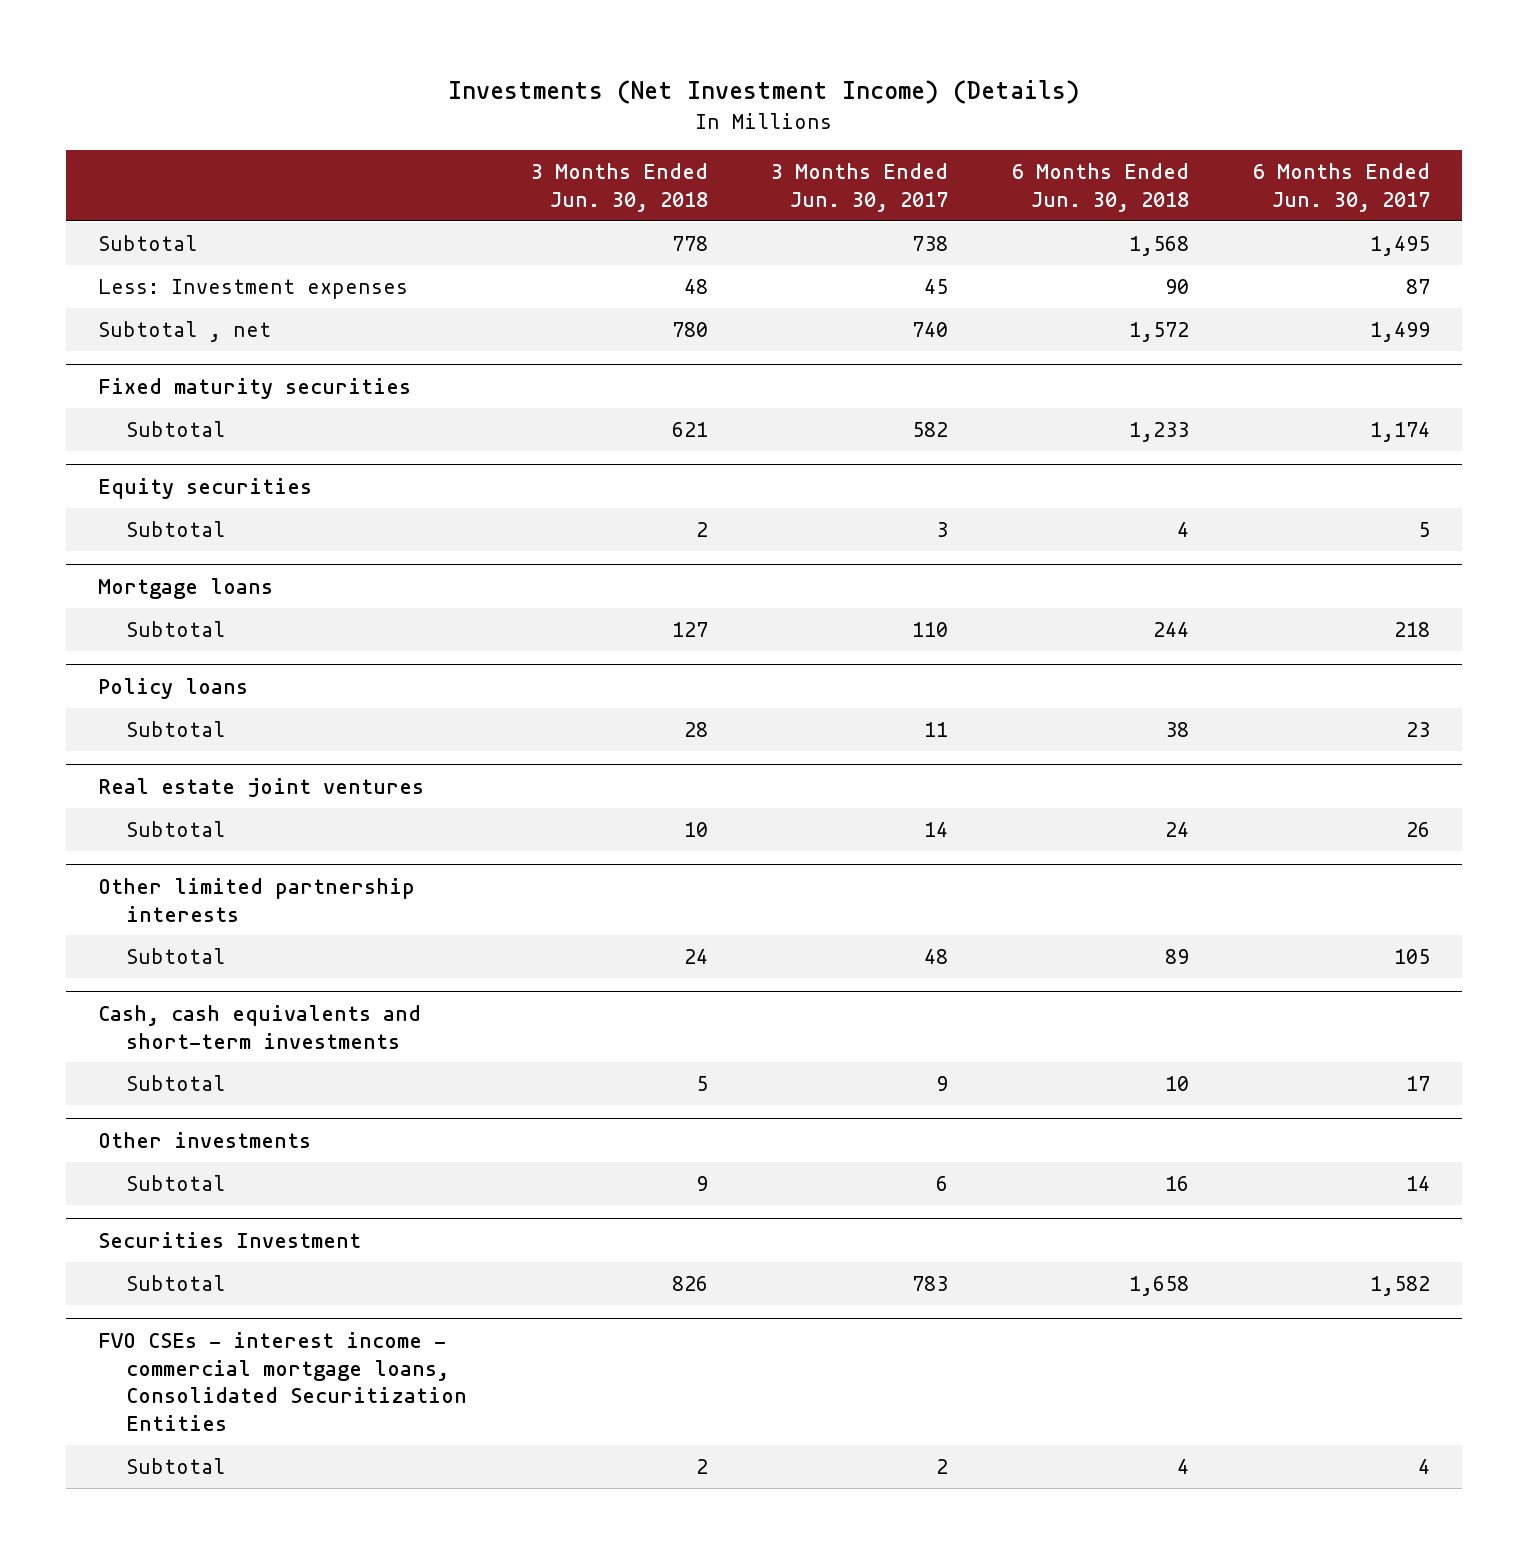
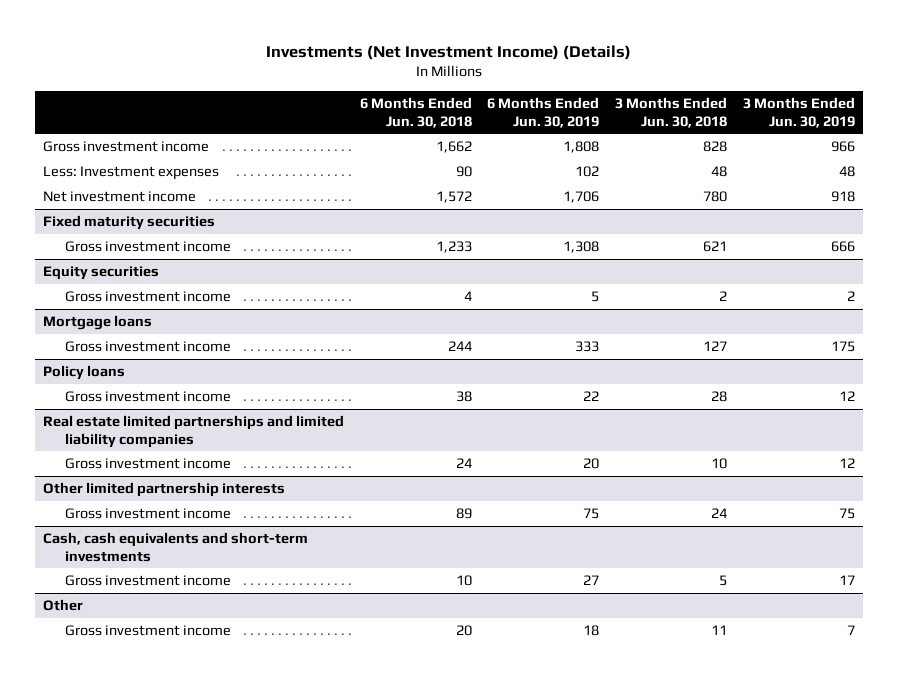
- | 3 Months Ended Jun. 30, 2018 | 3 Months Ended Jun. 30, 2017 | 6 Months Ended Jun. 30, 2018 | 6 Months Ended Jun. 30, 2017
+ | 6 Months Ended Jun. 30, 2018 | 6 Months Ended Jun. 30, 2019 | 3 Months Ended Jun. 30, 2018 | 3 Months Ended Jun. 30, 2019
- Subtotal | 778 | 738 | 1,568 | 1,495
+ Gross investment income | 1,662 | 1,808 | 828 | 966
- Subtotal , net | 780 | 740 | 1,572 | 1,499
+ Net investment income | 1,572 | 1,706 | 780 | 918
@ Fixed maturity securities
- Subtotal | 621 | 582 | 1,233 | 1,174
+ Gross investment income | 1,233 | 1,308 | 621 | 666
@ Equity securities
- Subtotal | 2 | 3 | 4 | 5
+ Gross investment income | 4 | 5 | 2 | 2
@ Mortgage loans
- Subtotal | 127 | 110 | 244 | 218
+ Gross investment income | 244 | 333 | 127 | 175
@ Policy loans
- Subtotal | 28 | 11 | 38 | 23
- Real estate joint ventures
- Subtotal | 10 | 14 | 24 | 26
@ Policy loans
+ Gross investment income | 38 | 22 | 28 | 12
+ Real estate limited partnerships and limited liability companies
+ Gross investment income | 24 | 20 | 10 | 12
@ Other limited partnership interests
- Subtotal | 24 | 48 | 89 | 105
+ Gross investment income | 89 | 75 | 24 | 75
@ Cash, cash equivalents and short-term investments
- Subtotal | 5 | 9 | 10 | 17
- Other investments
- Subtotal | 9 | 6 | 16 | 14
- Securities Investment
- Subtotal | 826 | 783 | 1,658 | 1,582
- FVO CSEs - interest income - commercial mortgage loans, Consolidated Securitization Entities
- Subtotal | 2 | 2 | 4 | 4
@ Cash, cash equivalents and short-term investments
+ Gross investment income | 10 | 27 | 5 | 17
+ Other
+ Gross investment income | 20 | 18 | 11 | 7

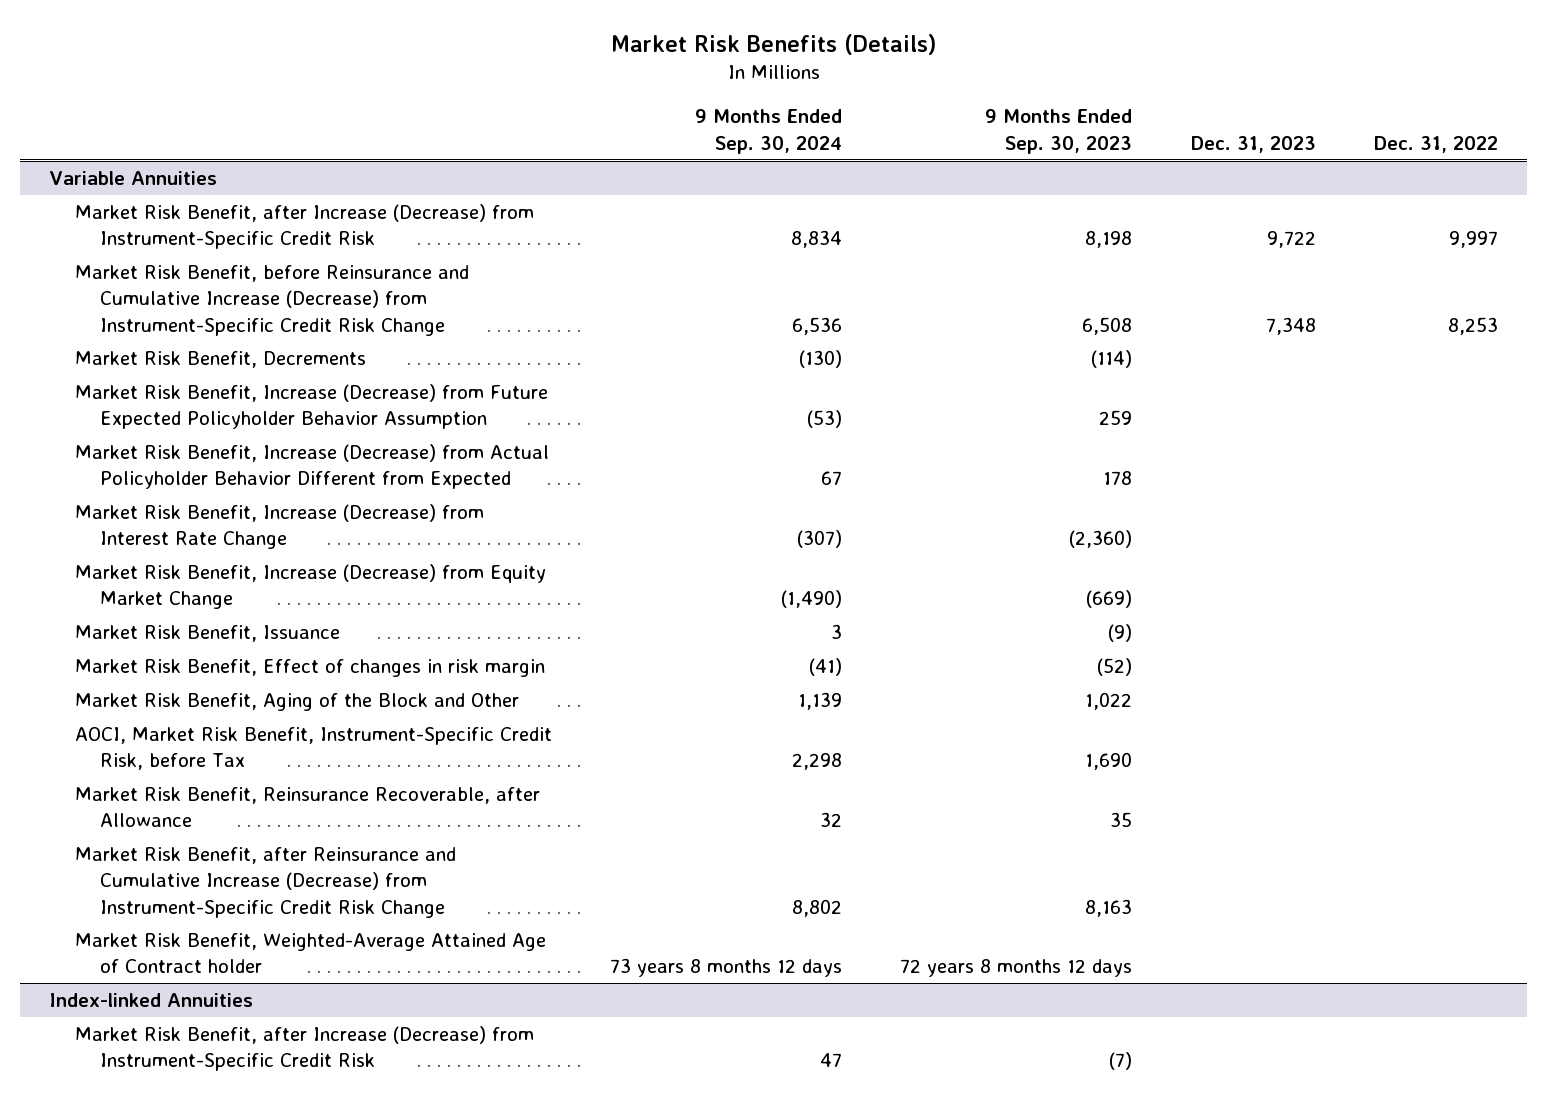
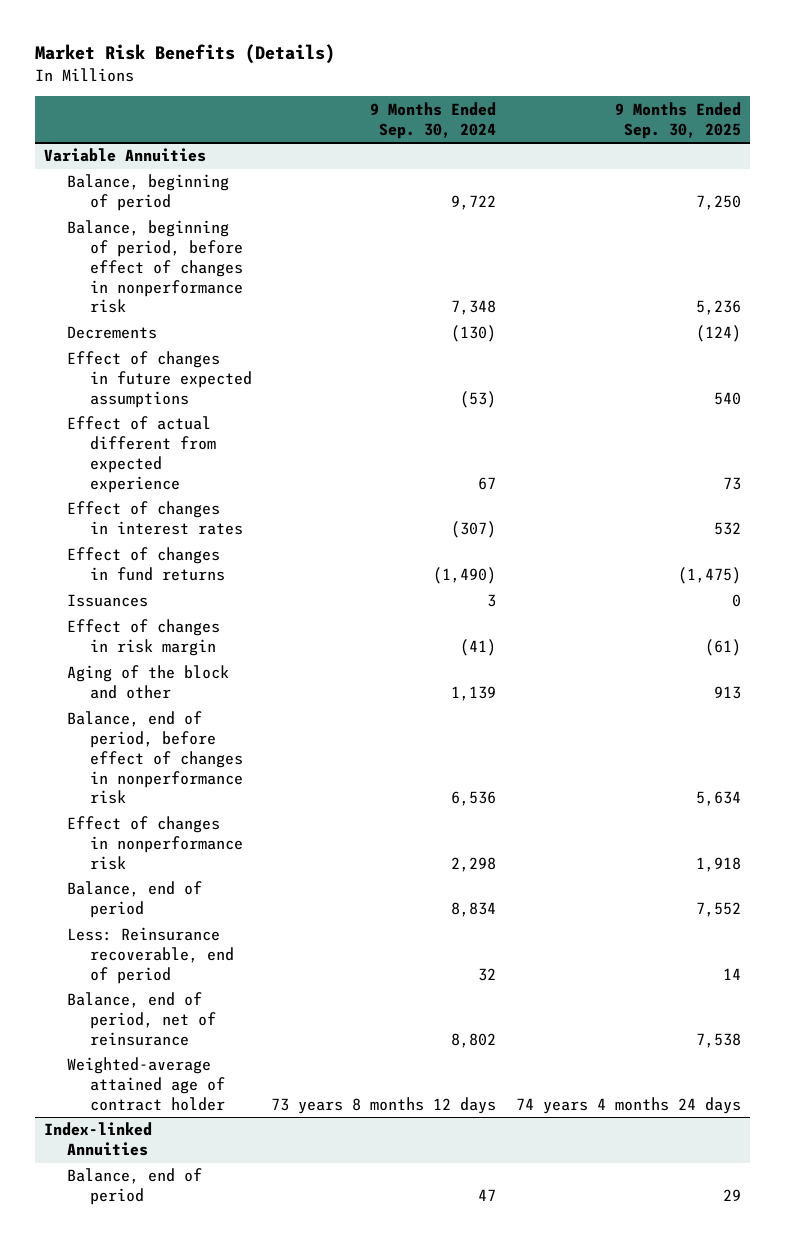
- | 9 Months Ended Sep. 30, 2024 | 9 Months Ended Sep. 30, 2023 | Dec. 31, 2023 | Dec. 31, 2022
+ | 9 Months Ended Sep. 30, 2024 | 9 Months Ended Sep. 30, 2025
@ Variable Annuities
- Market Risk Benefit, after Increase (Decrease) from Instrument-Specific Credit Risk | 8,834 | 8,198 | 9,722 | 9,997
- Market Risk Benefit, before Reinsurance and Cumulative Increase (Decrease) from Instrument-Specific Credit Risk Change | 6,536 | 6,508 | 7,348 | 8,253
- Market Risk Benefit, Decrements | (130) | (114) | |
- Market Risk Benefit, Increase (Decrease) from Future Expected Policyholder Behavior Assumption | (53) | 259 | |
- Market Risk Benefit, Increase (Decrease) from Actual Policyholder Behavior Different from Expected | 67 | 178 | |
- Market Risk Benefit, Increase (Decrease) from Interest Rate Change | (307) | (2,360) | |
- Market Risk Benefit, Increase (Decrease) from Equity Market Change | (1,490) | (669) | |
- Market Risk Benefit, Issuance | 3 | (9) | |
- Market Risk Benefit, Effect of changes in risk margin | (41) | (52) | |
- Market Risk Benefit, Aging of the Block and Other | 1,139 | 1,022 | |
- AOCI, Market Risk Benefit, Instrument-Specific Credit Risk, before Tax | 2,298 | 1,690 | |
- Market Risk Benefit, Reinsurance Recoverable, after Allowance | 32 | 35 | |
- Market Risk Benefit, after Reinsurance and Cumulative Increase (Decrease) from Instrument-Specific Credit Risk Change | 8,802 | 8,163 | |
- Market Risk Benefit, Weighted-Average Attained Age of Contract holder | 73 years 8 months 12 days | 72 years 8 months 12 days | |
+ Balance, beginning of period | 9,722 | 7,250
+ Balance, beginning of period, before effect of changes in nonperformance risk | 7,348 | 5,236
+ Decrements | (130) | (124)
+ Effect of changes in future expected assumptions | (53) | 540
+ Effect of actual different from expected experience | 67 | 73
+ Effect of changes in interest rates | (307) | 532
+ Effect of changes in fund returns | (1,490) | (1,475)
+ Issuances | 3 | 0
+ Effect of changes in risk margin | (41) | (61)
+ Aging of the block and other | 1,139 | 913
+ Balance, end of period, before effect of changes in nonperformance risk | 6,536 | 5,634
+ Effect of changes in nonperformance risk | 2,298 | 1,918
+ Balance, end of period | 8,834 | 7,552
+ Less: Reinsurance recoverable, end of period | 32 | 14
+ Balance, end of period, net of reinsurance | 8,802 | 7,538
+ Weighted-average attained age of contract holder | 73 years 8 months 12 days | 74 years 4 months 24 days
@ Index-linked Annuities
- Market Risk Benefit, after Increase (Decrease) from Instrument-Specific Credit Risk | 47 | (7) | |
+ Balance, end of period | 47 | 29

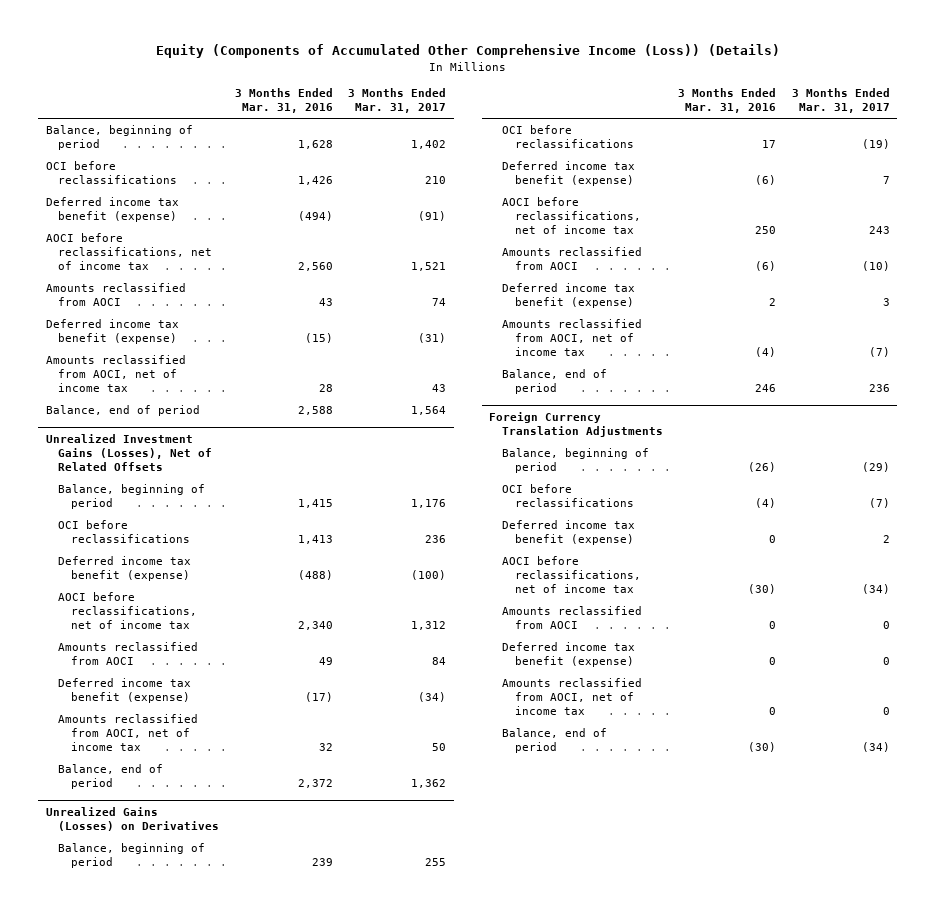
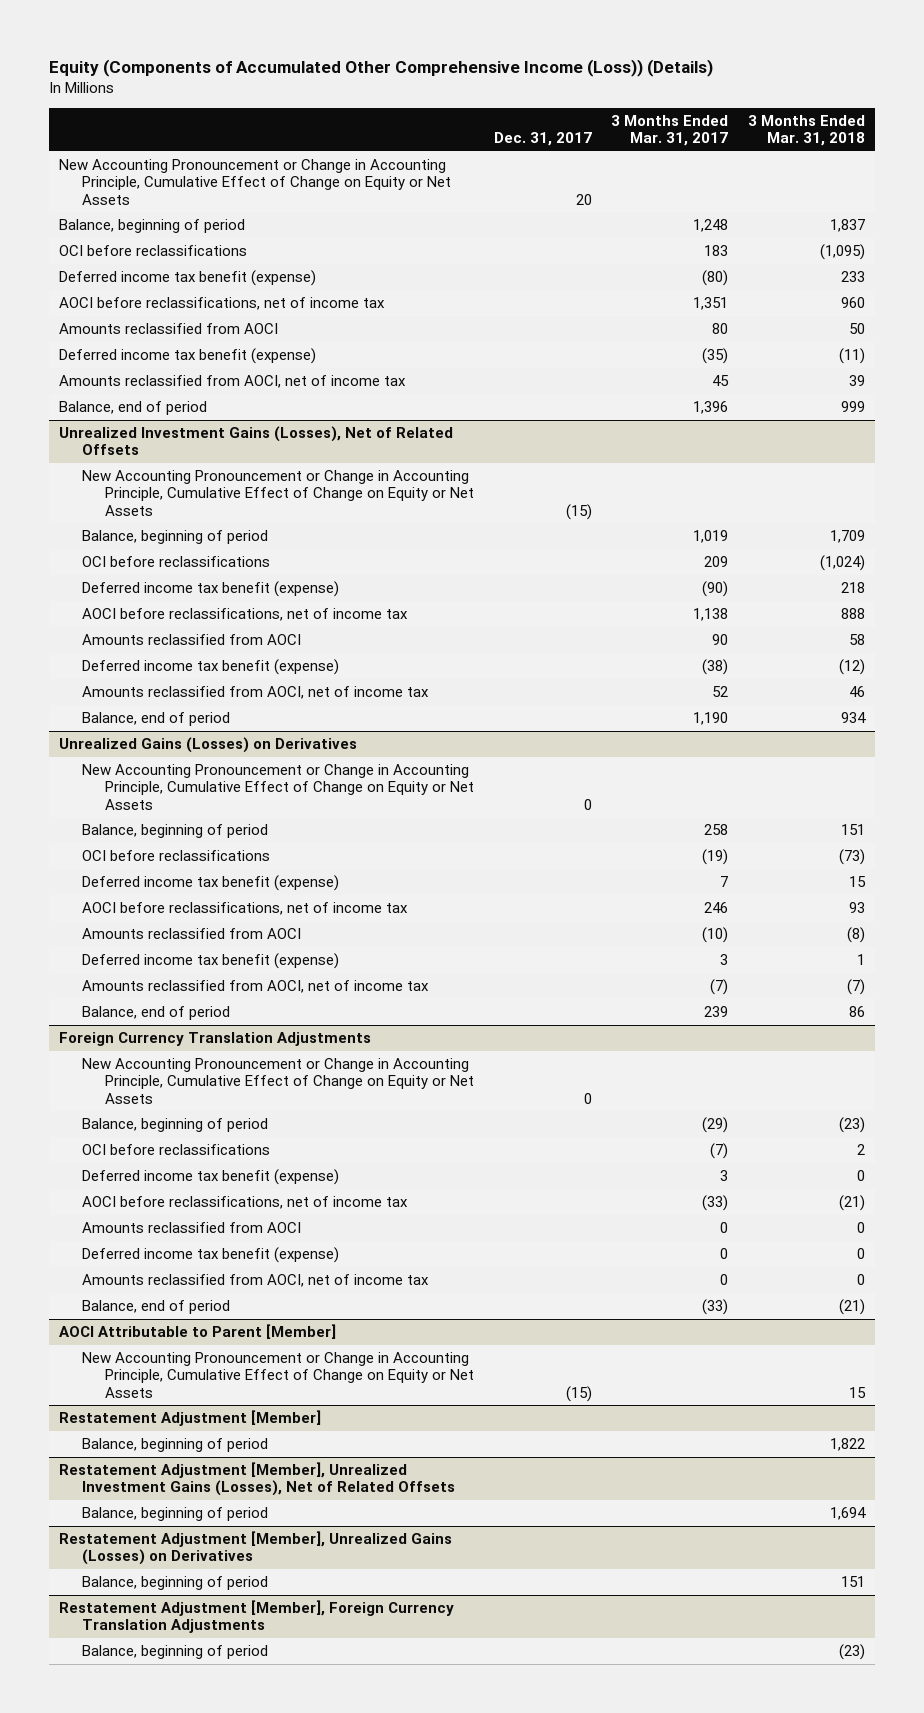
- | 3 Months Ended Mar. 31, 2016 | 3 Months Ended Mar. 31, 2017
+ | Dec. 31, 2017 | 3 Months Ended Mar. 31, 2017 | 3 Months Ended Mar. 31, 2018
- Balance, beginning of period | 1,628 | 1,402
- OCI before reclassifications | 1,426 | 210
- Deferred income tax benefit (expense) | (494) | (91)
- AOCI before reclassifications, net of income tax | 2,560 | 1,521
- Amounts reclassified from AOCI | 43 | 74
- Deferred income tax benefit (expense) | (15) | (31)
- Amounts reclassified from AOCI, net of income tax | 28 | 43
- Balance, end of period | 2,588 | 1,564
+ New Accounting Pronouncement or Change in Accounting Principle, Cumulative Effect of Change on Equity or Net Assets | 20 | |
+ Balance, beginning of period | | 1,248 | 1,837
+ OCI before reclassifications | | 183 | (1,095)
+ Deferred income tax benefit (expense) | | (80) | 233
+ AOCI before reclassifications, net of income tax | | 1,351 | 960
+ Amounts reclassified from AOCI | | 80 | 50
+ Deferred income tax benefit (expense) | | (35) | (11)
+ Amounts reclassified from AOCI, net of income tax | | 45 | 39
+ Balance, end of period | | 1,396 | 999
@ Unrealized Investment Gains (Losses), Net of Related Offsets
- Balance, beginning of period | 1,415 | 1,176
- OCI before reclassifications | 1,413 | 236
- Deferred income tax benefit (expense) | (488) | (100)
- AOCI before reclassifications, net of income tax | 2,340 | 1,312
- Amounts reclassified from AOCI | 49 | 84
- Deferred income tax benefit (expense) | (17) | (34)
- Amounts reclassified from AOCI, net of income tax | 32 | 50
- Balance, end of period | 2,372 | 1,362
+ New Accounting Pronouncement or Change in Accounting Principle, Cumulative Effect of Change on Equity or Net Assets | (15) | |
+ Balance, beginning of period | | 1,019 | 1,709
+ OCI before reclassifications | | 209 | (1,024)
+ Deferred income tax benefit (expense) | | (90) | 218
+ AOCI before reclassifications, net of income tax | | 1,138 | 888
+ Amounts reclassified from AOCI | | 90 | 58
+ Deferred income tax benefit (expense) | | (38) | (12)
+ Amounts reclassified from AOCI, net of income tax | | 52 | 46
+ Balance, end of period | | 1,190 | 934
@ Unrealized Gains (Losses) on Derivatives
- Balance, beginning of period | 239 | 255
+ New Accounting Pronouncement or Change in Accounting Principle, Cumulative Effect of Change on Equity or Net Assets | 0 | |
+ Balance, beginning of period | | 258 | 151
- AOCI before reclassifications, net of income tax | 250 | 243
+ AOCI before reclassifications, net of income tax | | 246 | 93
- Balance, end of period | 246 | 236
+ Balance, end of period | | 239 | 86
@ Foreign Currency Translation Adjustments
+ New Accounting Pronouncement or Change in Accounting Principle, Cumulative Effect of Change on Equity or Net Assets | 0 | |
- Deferred income tax benefit (expense) | 0 | 2
- AOCI before reclassifications, net of income tax | (30) | (34)
+ Deferred income tax benefit (expense) | | 3 | 0
+ AOCI before reclassifications, net of income tax | | (33) | (21)
- Balance, end of period | (30) | (34)
+ Balance, end of period | | (33) | (21)
+ AOCI Attributable to Parent [Member]
+ New Accounting Pronouncement or Change in Accounting Principle, Cumulative Effect of Change on Equity or Net Assets | (15) | | 15
+ Restatement Adjustment [Member]
+ Balance, beginning of period | | | 1,822
+ Restatement Adjustment [Member], Unrealized Investment Gains (Losses), Net of Related Offsets
+ Balance, beginning of period | | | 1,694
+ Restatement Adjustment [Member], Unrealized Gains (Losses) on Derivatives
+ Balance, beginning of period | | | 151
+ Restatement Adjustment [Member], Foreign Currency Translation Adjustments
+ Balance, beginning of period | | | (23)

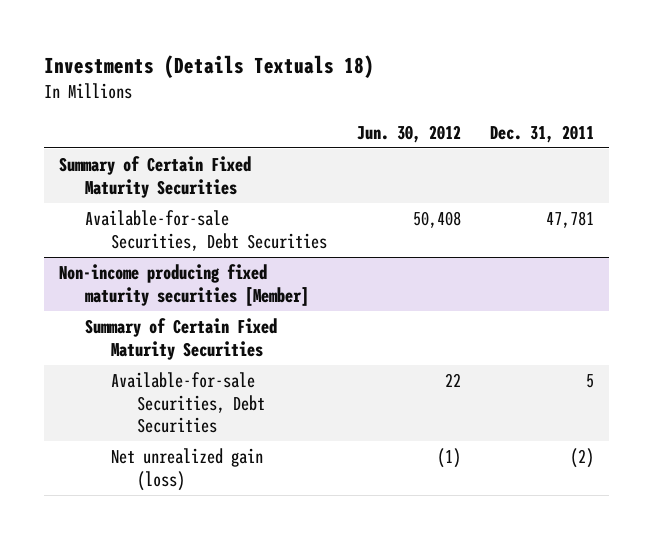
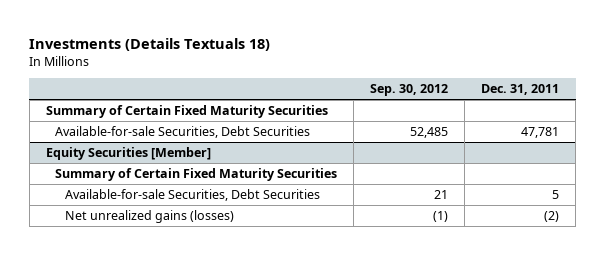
- | Jun. 30, 2012 | Dec. 31, 2011
+ | Sep. 30, 2012 | Dec. 31, 2011
- Non-income producing fixed maturity securities [Member]
+ Equity Securities [Member]
- Net unrealized gain (loss) | (1) | (2)
+ Net unrealized gains (losses) | (1) | (2)

